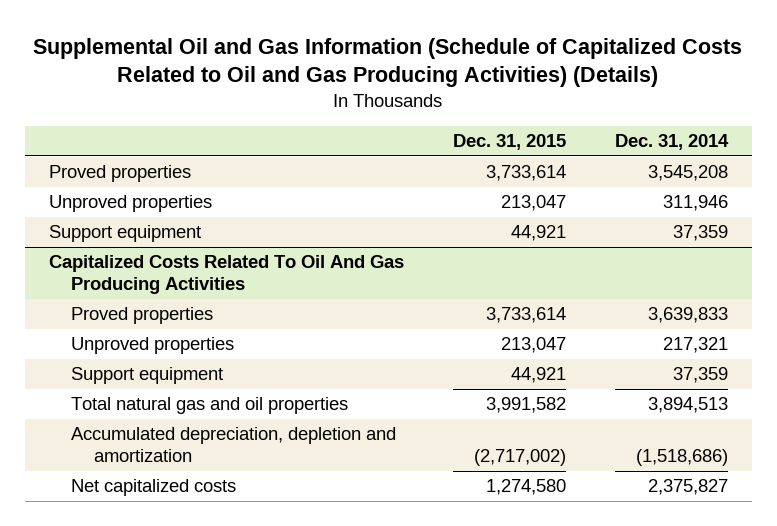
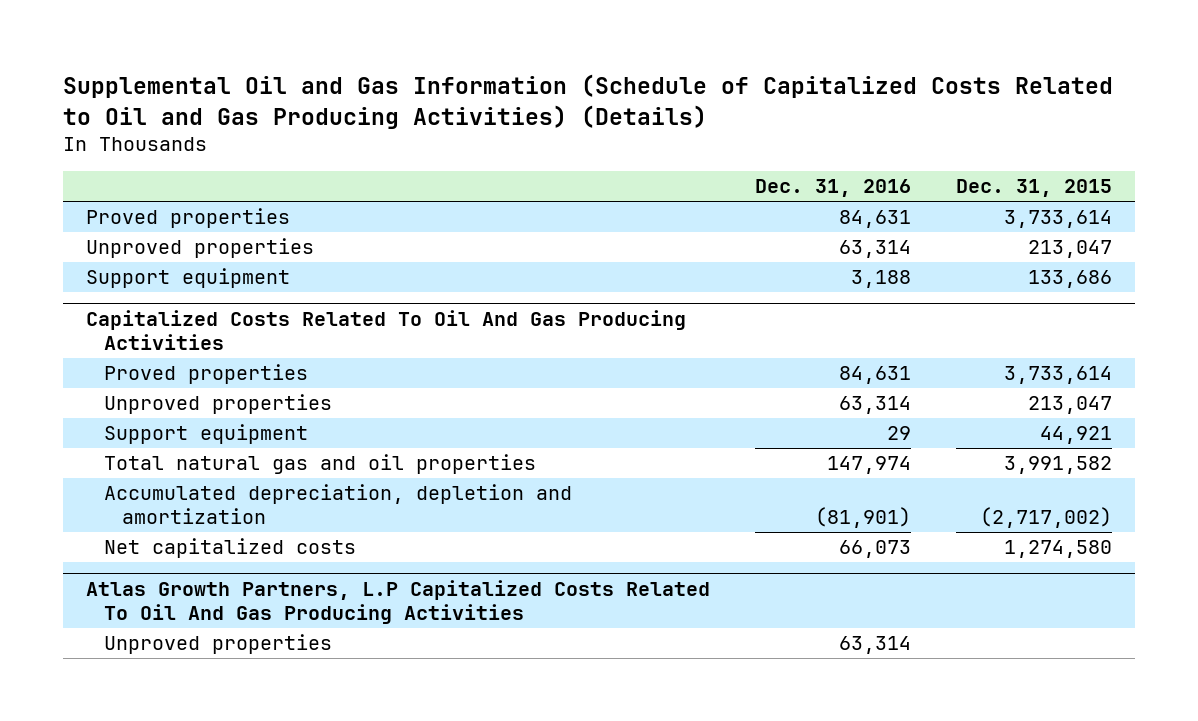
- | Dec. 31, 2015 | Dec. 31, 2014
+ | Dec. 31, 2016 | Dec. 31, 2015
- Support equipment | 44,921 | 37,359
+ Support equipment | 3,188 | 133,686
+ Atlas Growth Partners, L.P Capitalized Costs Related To Oil And Gas Producing Activities
+ Unproved properties | 63,314 |

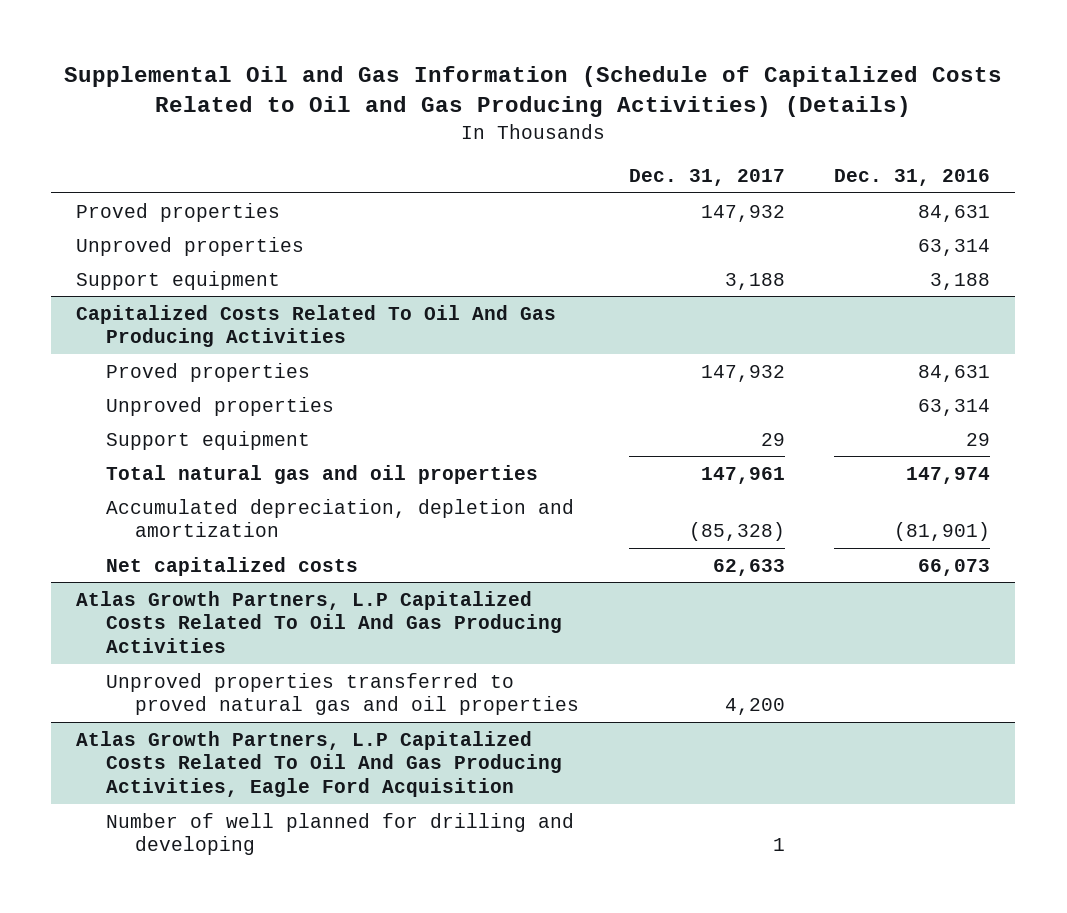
- | Dec. 31, 2016 | Dec. 31, 2015
+ | Dec. 31, 2017 | Dec. 31, 2016
@ Atlas Growth Partners, L.P Capitalized Costs Related To Oil And Gas Producing Activities
- Unproved properties | 63,314 |
+ Unproved properties transferred to proved natural gas and oil properties | 4,200 |
+ Atlas Growth Partners, L.P Capitalized Costs Related To Oil And Gas Producing Activities, Eagle Ford Acquisition
+ Number of well planned for drilling and developing | 1 |

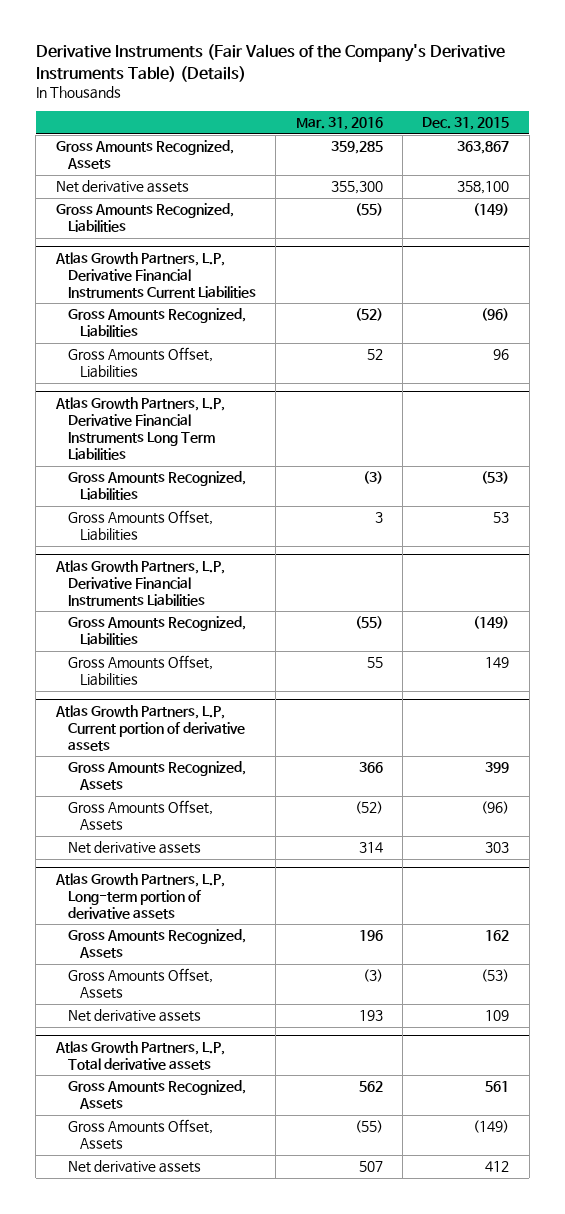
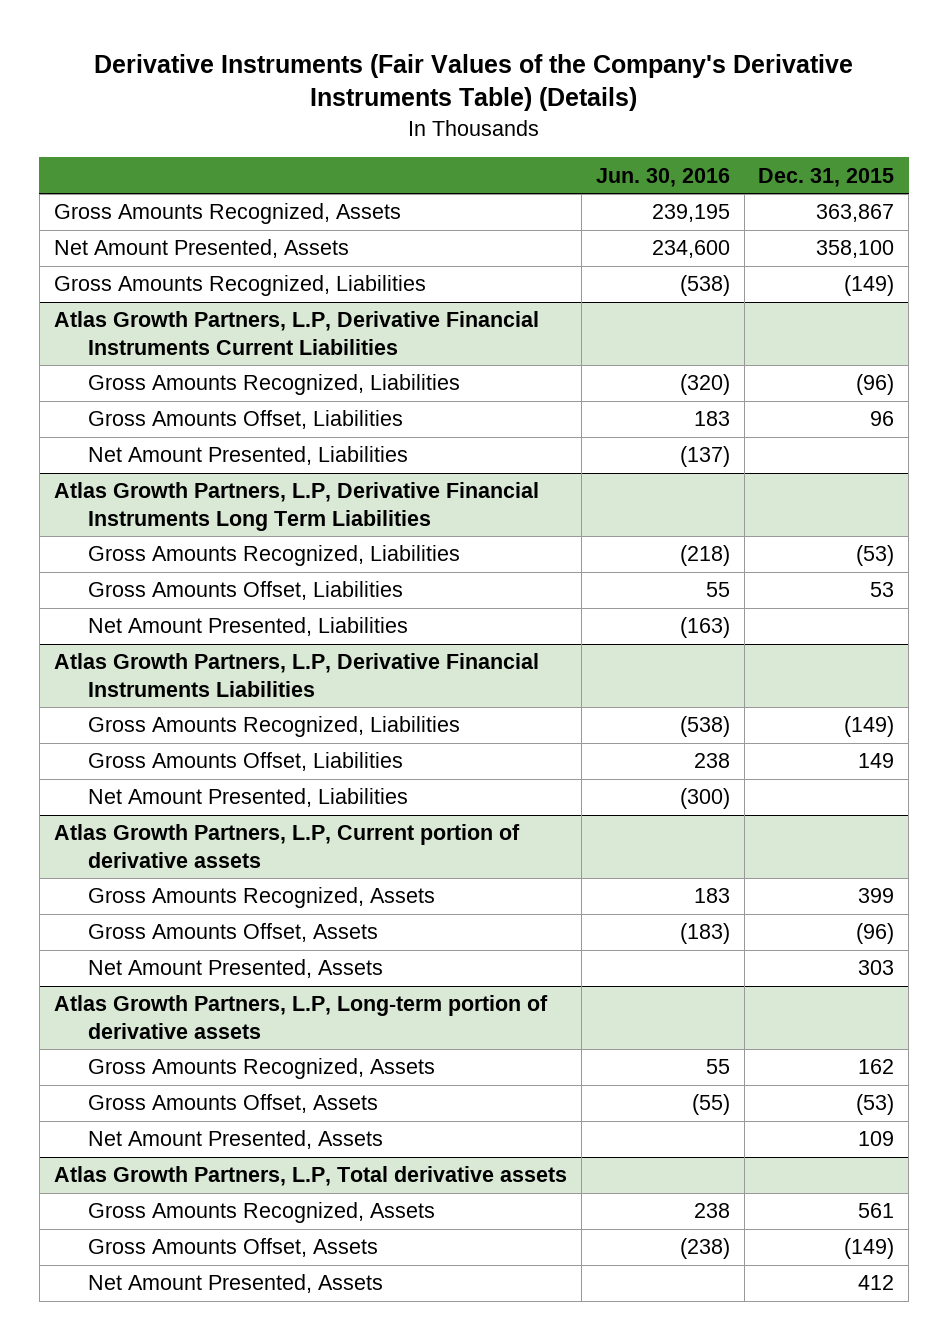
- | Mar. 31, 2016 | Dec. 31, 2015
+ | Jun. 30, 2016 | Dec. 31, 2015
- Net derivative assets | 355,300 | 358,100
+ Net Amount Presented, Assets | 234,600 | 358,100
@ Atlas Growth Partners, L.P, Derivative Financial Instruments Current Liabilities
+ Net Amount Presented, Liabilities | (137) |
@ Atlas Growth Partners, L.P, Derivative Financial Instruments Long Term Liabilities
+ Net Amount Presented, Liabilities | (163) |
@ Atlas Growth Partners, L.P, Derivative Financial Instruments Liabilities
+ Net Amount Presented, Liabilities | (300) |
@ Atlas Growth Partners, L.P, Current portion of derivative assets
- Net derivative assets | 314 | 303
+ Net Amount Presented, Assets | | 303
@ Atlas Growth Partners, L.P, Long-term portion of derivative assets
- Net derivative assets | 193 | 109
+ Net Amount Presented, Assets | | 109
@ Atlas Growth Partners, L.P, Total derivative assets
- Net derivative assets | 507 | 412
+ Net Amount Presented, Assets | | 412

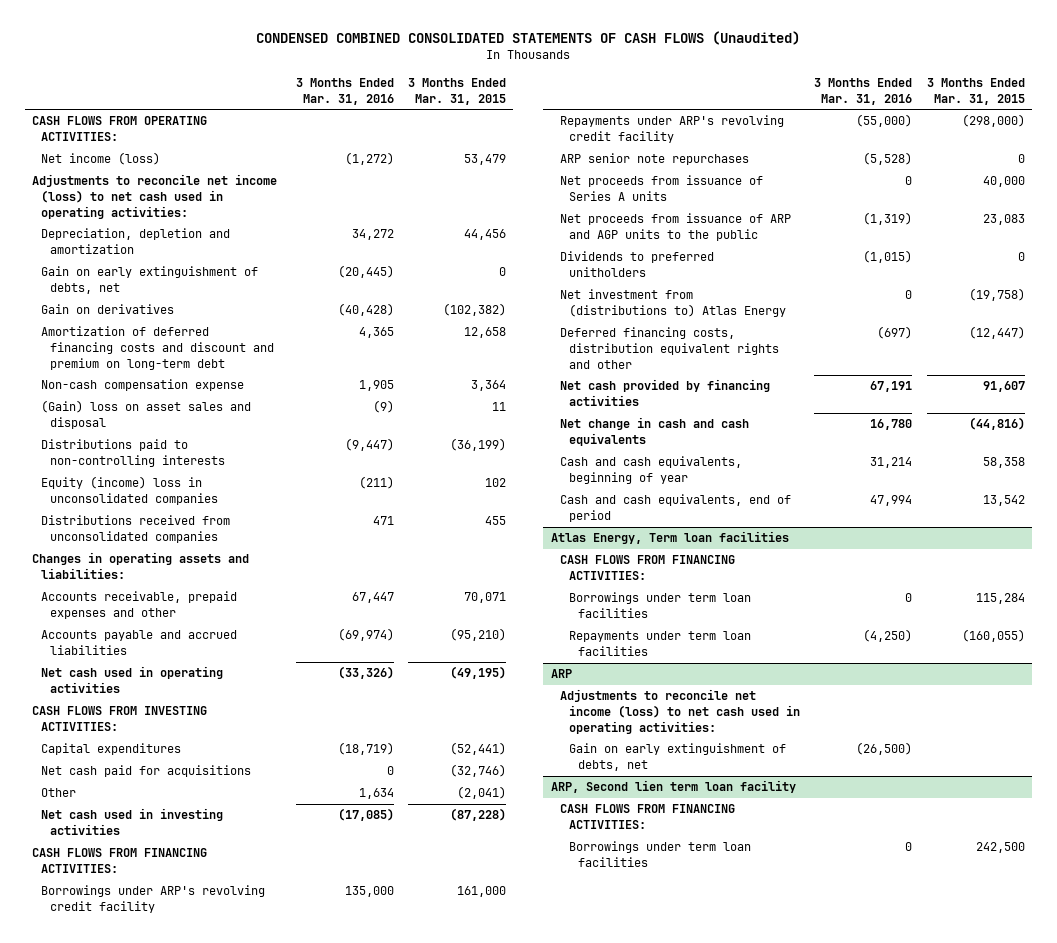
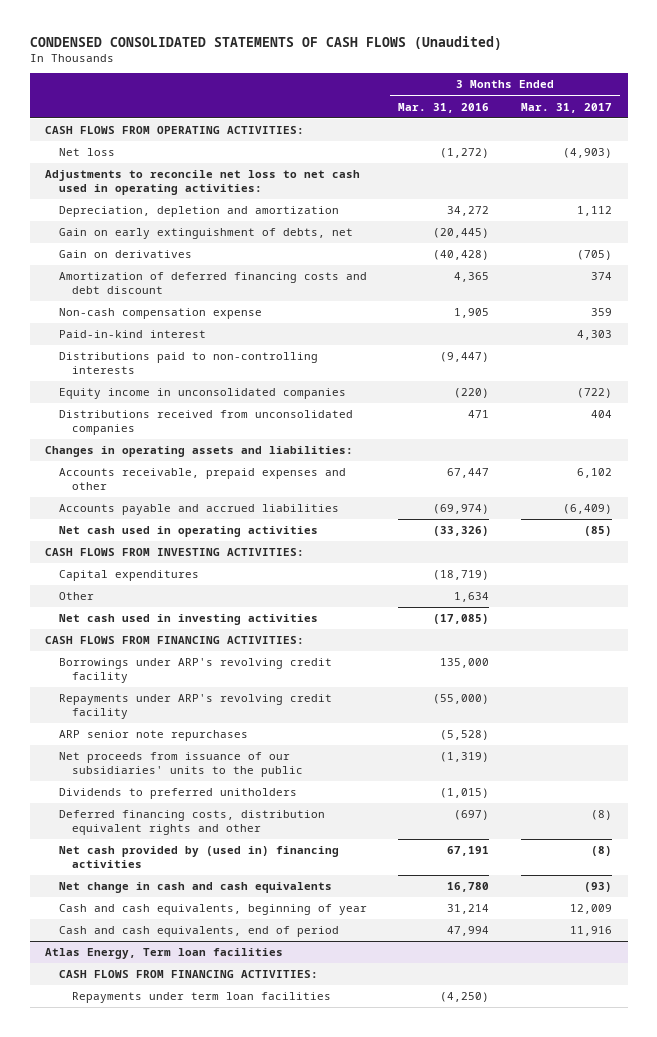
- CONDENSED COMBINED CONSOLIDATED STATEMENTS OF CASH FLOWS (Unaudited)
+ CONDENSED CONSOLIDATED STATEMENTS OF CASH FLOWS (Unaudited)
- | 3 Months Ended Mar. 31, 2016 | 3 Months Ended Mar. 31, 2015
+ | 3 Months Ended Mar. 31, 2016 | 3 Months Ended Mar. 31, 2017
- Net income (loss) | (1,272) | 53,479
- Adjustments to reconcile net income (loss) to net cash used in operating activities:
+ Net loss | (1,272) | (4,903)
+ Adjustments to reconcile net loss to net cash used in operating activities:
- Amortization of deferred financing costs and discount and premium on long-term debt | 4,365 | 12,658
+ Amortization of deferred financing costs and debt discount | 4,365 | 374
- (Gain) loss on asset sales and disposal | (9) | 11
+ Paid-in-kind interest | | 4,303
- Equity (income) loss in unconsolidated companies | (211) | 102
+ Equity income in unconsolidated companies | (220) | (722)
- Net cash paid for acquisitions | 0 | (32,746)
- Net proceeds from issuance of Series A units | 0 | 40,000
- Net proceeds from issuance of ARP and AGP units to the public | (1,319) | 23,083
+ Net proceeds from issuance of our subsidiaries' units to the public | (1,319) |
- Net investment from (distributions to) Atlas Energy | 0 | (19,758)
- Net cash provided by financing activities | 67,191 | 91,607
+ Net cash provided by (used in) financing activities | 67,191 | (8)
@ Atlas Energy, Term loan facilities
- Borrowings under term loan facilities | 0 | 115,284
- ARP
- Adjustments to reconcile net income (loss) to net cash used in operating activities:
- Gain on early extinguishment of debts, net | (26,500) |
- ARP, Second lien term loan facility
- CASH FLOWS FROM FINANCING ACTIVITIES:
- Borrowings under term loan facilities | 0 | 242,500

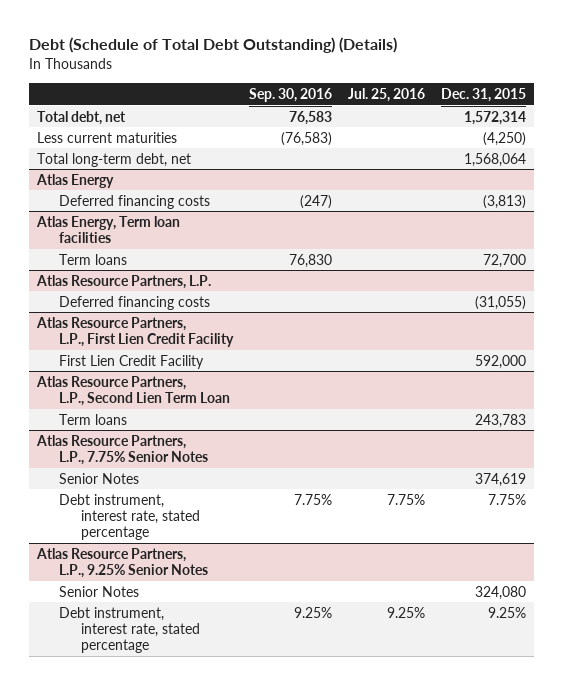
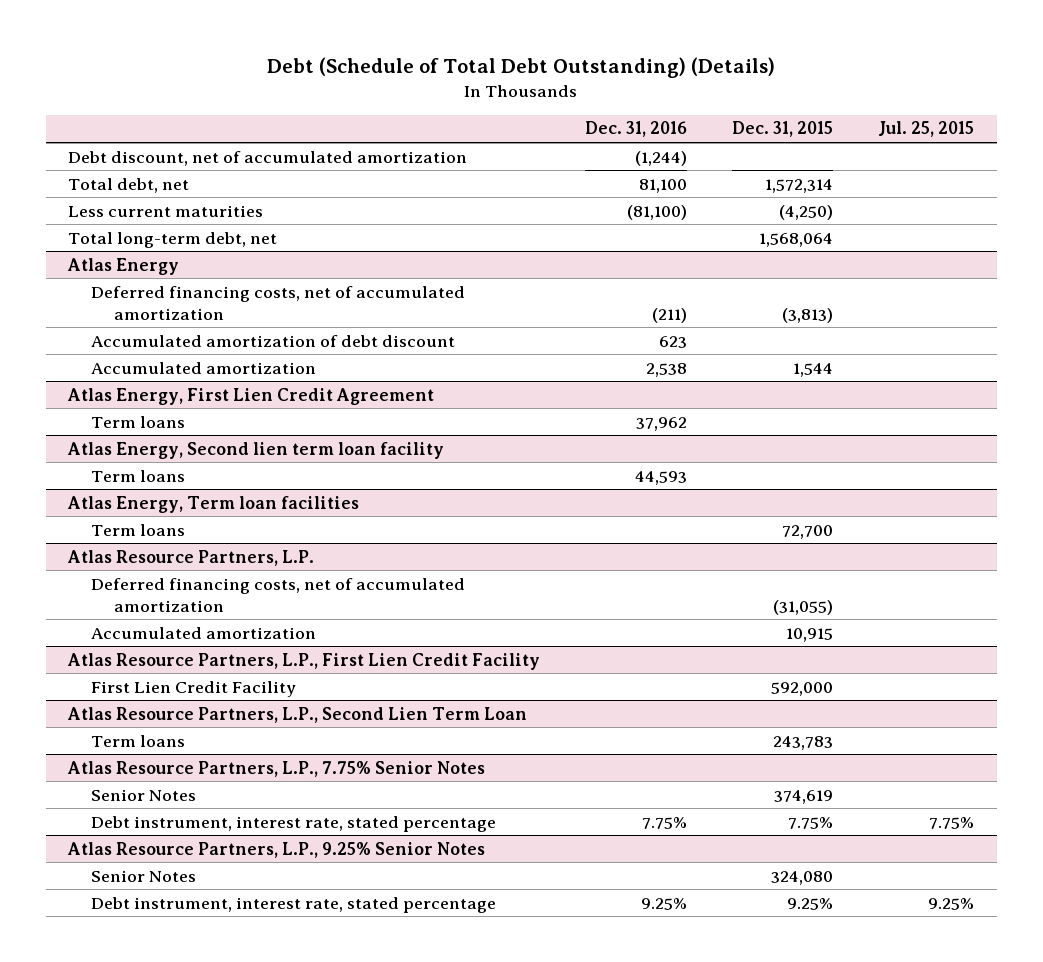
- | Sep. 30, 2016 | Jul. 25, 2016 | Dec. 31, 2015
+ | Dec. 31, 2016 | Dec. 31, 2015 | Jul. 25, 2015
+ Debt discount, net of accumulated amortization | (1,244) | |
@ Atlas Energy
- Deferred financing costs | (247) | | (3,813)
+ Deferred financing costs, net of accumulated amortization | (211) | (3,813) |
+ Accumulated amortization of debt discount | 623 | |
+ Accumulated amortization | 2,538 | 1,544 |
+ Atlas Energy, First Lien Credit Agreement
+ Term loans | 37,962 | |
+ Atlas Energy, Second lien term loan facility
+ Term loans | 44,593 | |
@ Atlas Resource Partners, L.P.
- Deferred financing costs | | | (31,055)
+ Deferred financing costs, net of accumulated amortization | | (31,055) |
+ Accumulated amortization | | 10,915 |

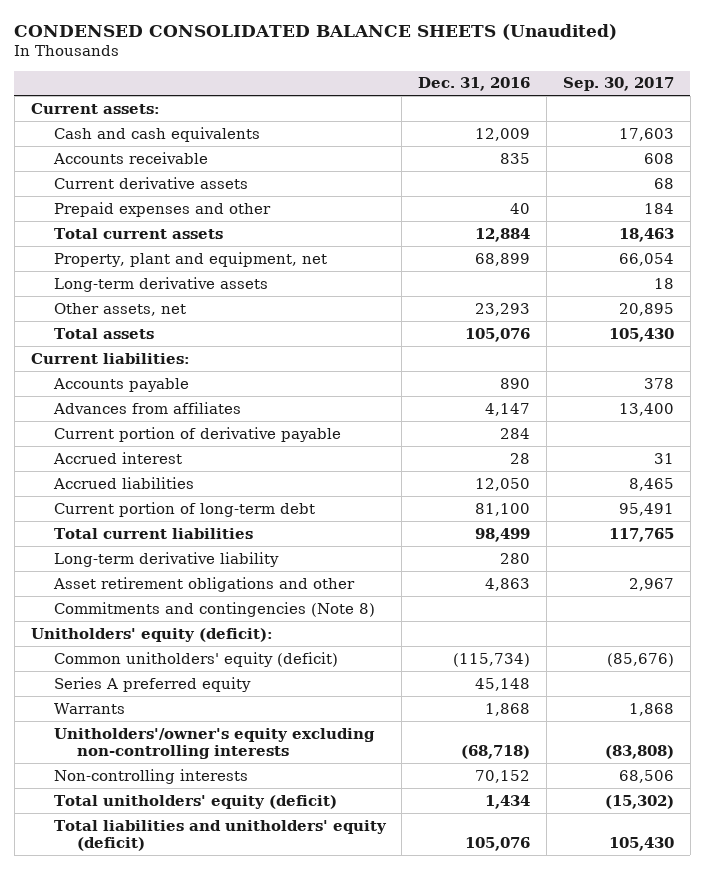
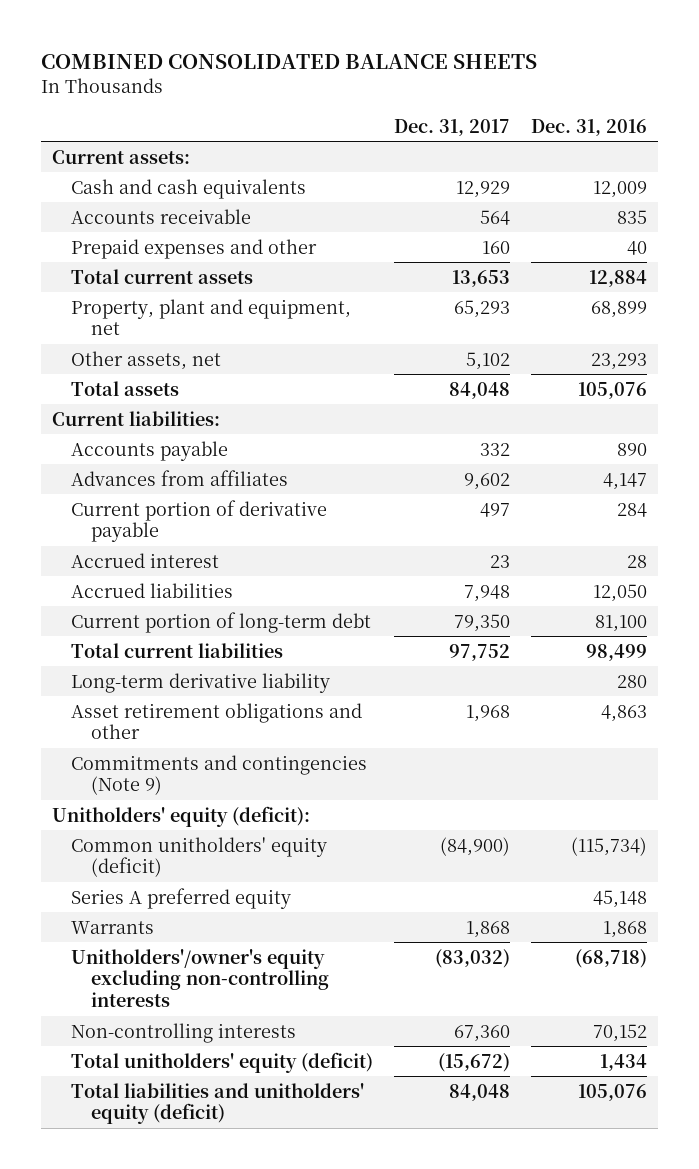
- CONDENSED CONSOLIDATED BALANCE SHEETS (Unaudited)
+ COMBINED CONSOLIDATED BALANCE SHEETS
- | Dec. 31, 2016 | Sep. 30, 2017
+ | Dec. 31, 2017 | Dec. 31, 2016
- Current derivative assets | | 68
- Long-term derivative assets | | 18
- Commitments and contingencies (Note 8)
+ Commitments and contingencies (Note 9)

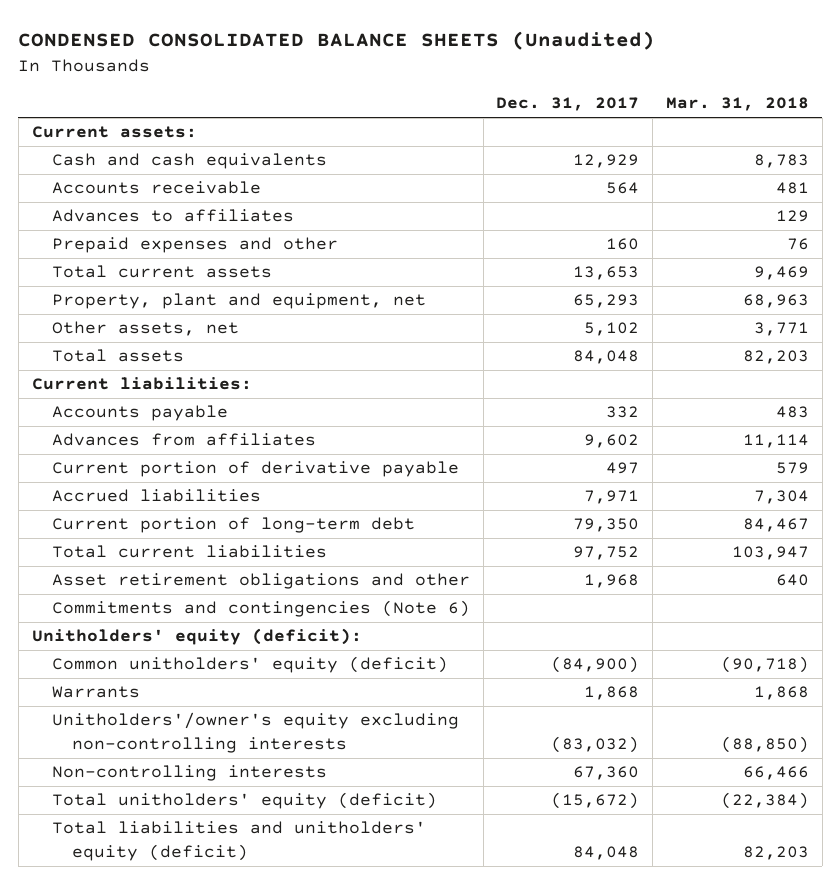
- COMBINED CONSOLIDATED BALANCE SHEETS
+ CONDENSED CONSOLIDATED BALANCE SHEETS (Unaudited)
- | Dec. 31, 2017 | Dec. 31, 2016
+ | Dec. 31, 2017 | Mar. 31, 2018
+ Advances to affiliates | | 129
- Accrued interest | 23 | 28
- Accrued liabilities | 7,948 | 12,050
+ Accrued liabilities | 7,971 | 7,304
- Long-term derivative liability | | 280
- Commitments and contingencies (Note 9)
+ Commitments and contingencies (Note 6)
- Series A preferred equity | | 45,148

